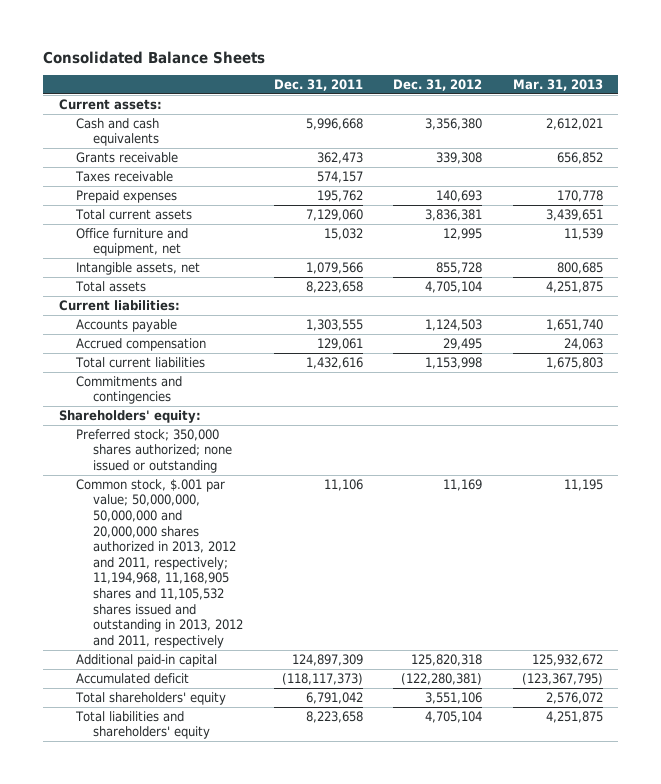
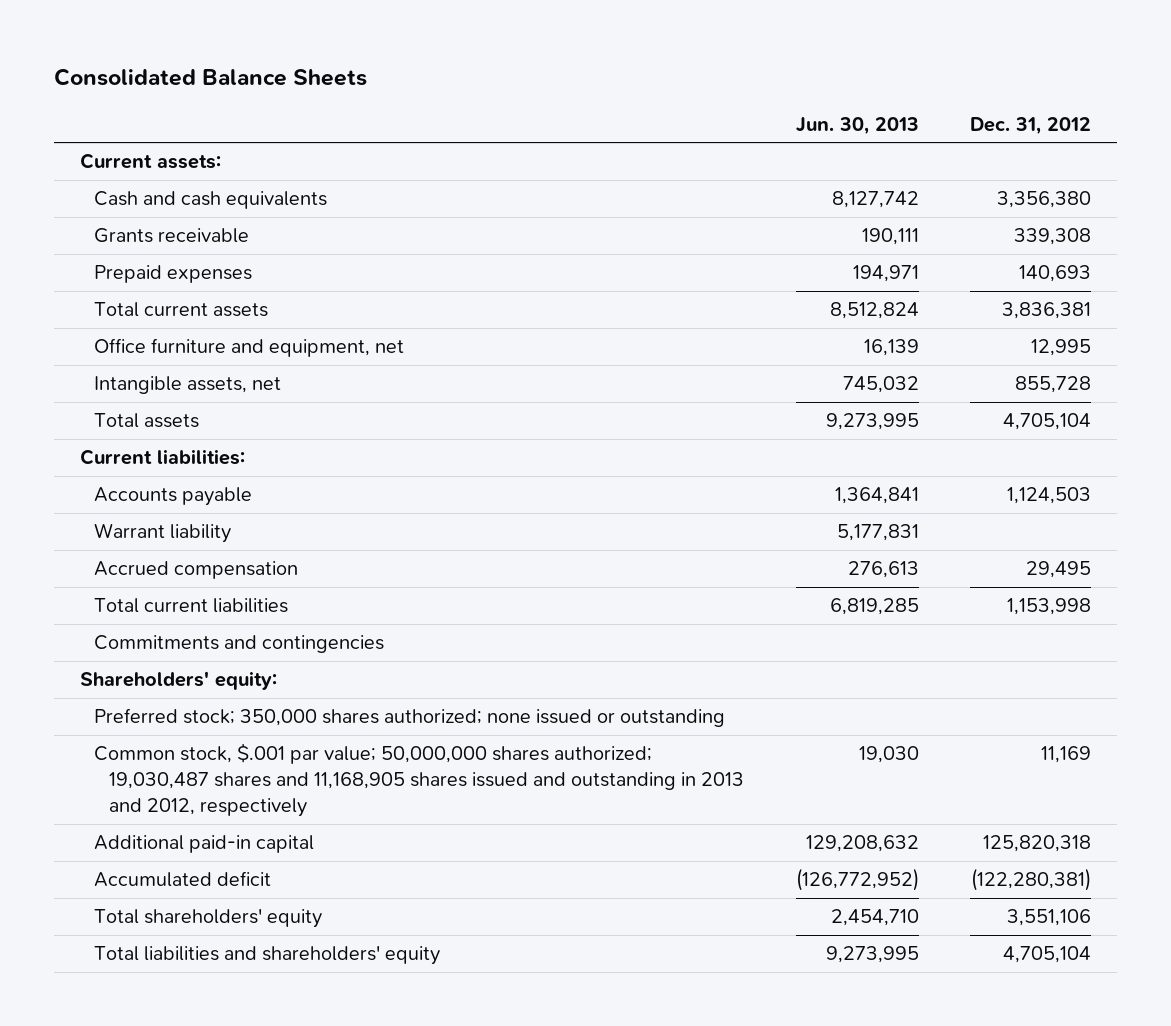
- | Dec. 31, 2011 | Dec. 31, 2012 | Mar. 31, 2013
+ | Jun. 30, 2013 | Dec. 31, 2012
- Taxes receivable | 574,157 | |
+ Warrant liability | 5,177,831 |
- Common stock, $.001 par value; 50,000,000, 50,000,000 and 20,000,000 shares authorized in 2013, 2012 and 2011, respectively; 11,194,968, 11,168,905 shares and 11,105,532 shares issued and outstanding in 2013, 2012 and 2011, respectively | 11,106 | 11,169 | 11,195
+ Common stock, $.001 par value; 50,000,000 shares authorized; 19,030,487 shares and 11,168,905 shares issued and outstanding in 2013 and 2012, respectively | 19,030 | 11,169

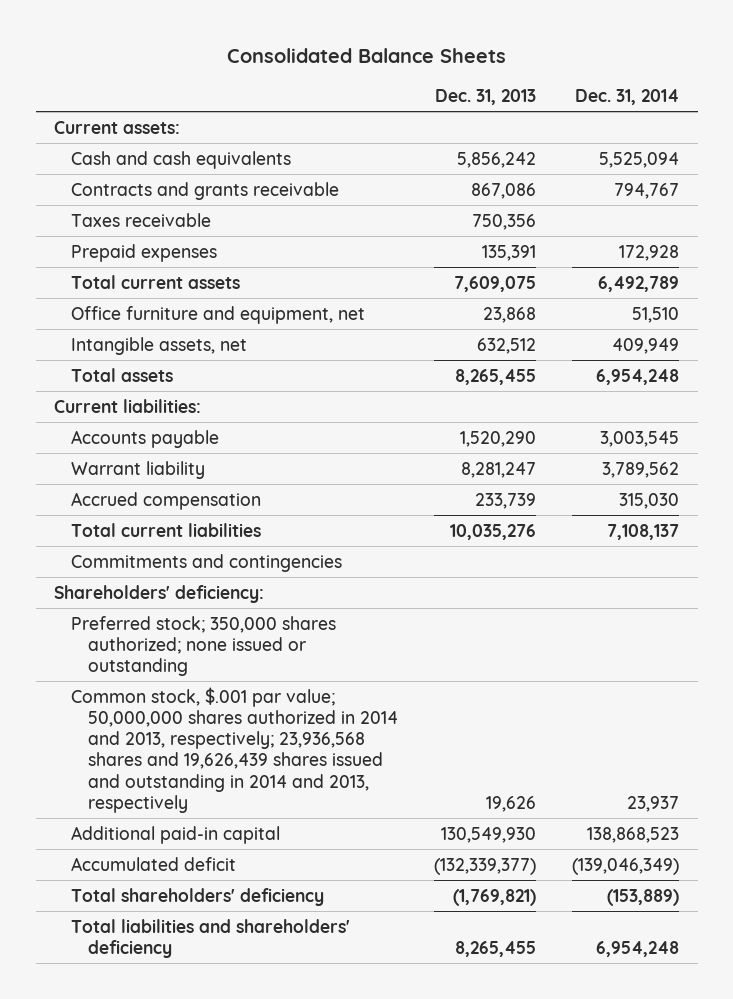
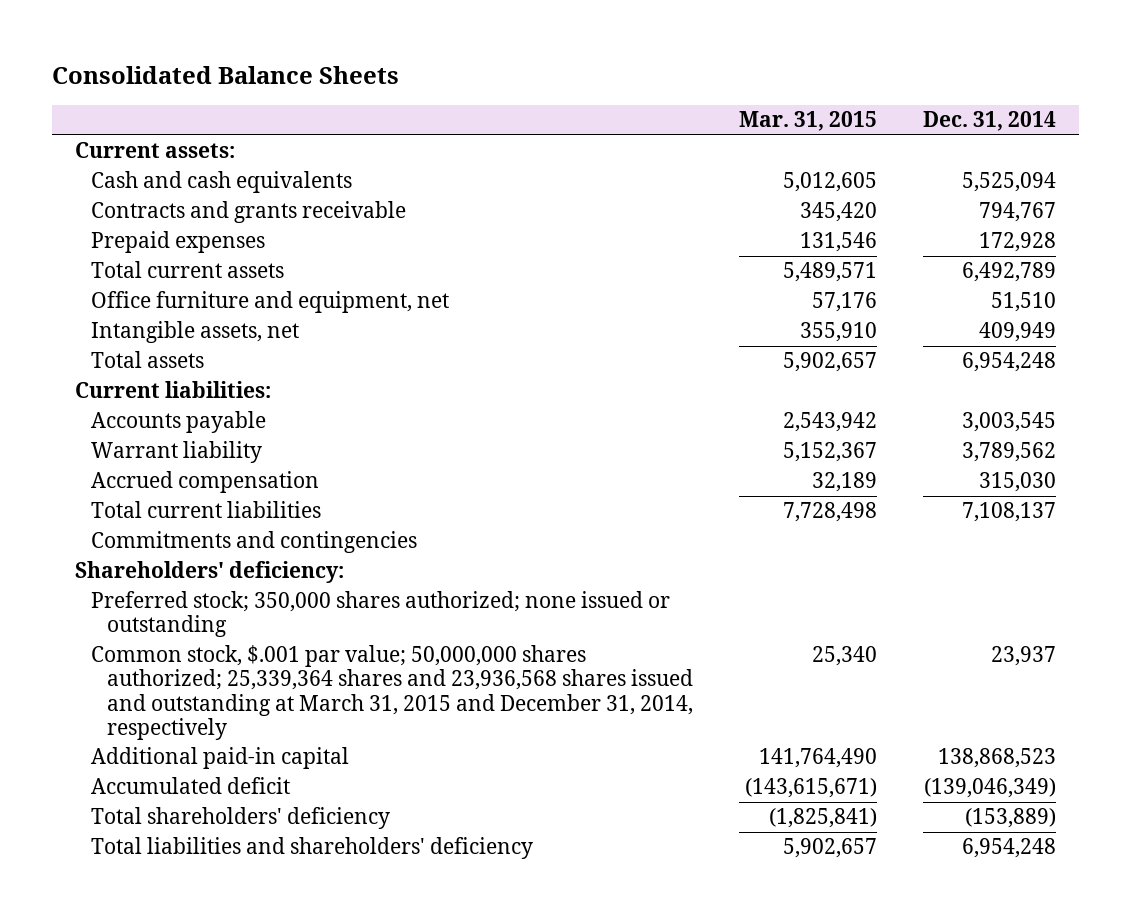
- | Dec. 31, 2013 | Dec. 31, 2014
+ | Mar. 31, 2015 | Dec. 31, 2014
- Taxes receivable | 750,356 |
- Common stock, $.001 par value; 50,000,000 shares authorized in 2014 and 2013, respectively; 23,936,568 shares and 19,626,439 shares issued and outstanding in 2014 and 2013, respectively | 19,626 | 23,937
+ Common stock, $.001 par value; 50,000,000 shares authorized; 25,339,364 shares and 23,936,568 shares issued and outstanding at March 31, 2015 and December 31, 2014, respectively | 25,340 | 23,937

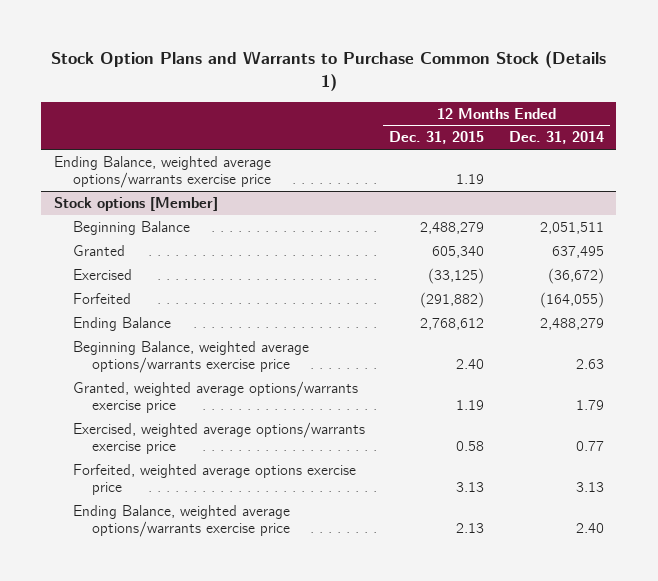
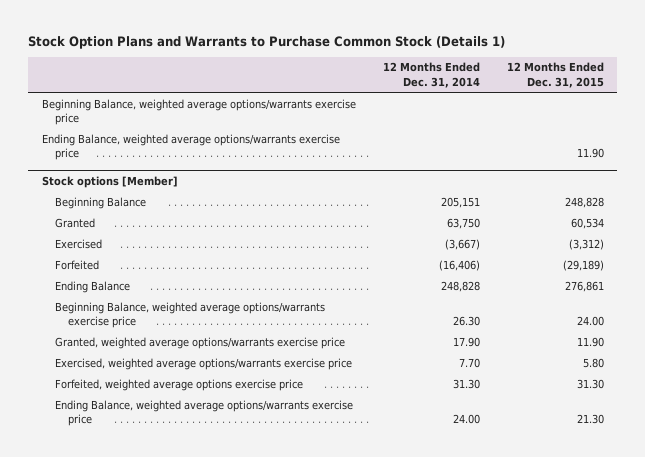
- | 12 Months Ended Dec. 31, 2015 | 12 Months Ended Dec. 31, 2014
+ | 12 Months Ended Dec. 31, 2014 | 12 Months Ended Dec. 31, 2015
- Ending Balance, weighted average options/warrants exercise price | 1.19 |
+ Beginning Balance, weighted average options/warrants exercise price
+ Ending Balance, weighted average options/warrants exercise price | | 11.90
@ Stock options [Member]
- Beginning Balance | 2,488,279 | 2,051,511
- Granted | 605,340 | 637,495
- Exercised | (33,125) | (36,672)
- Forfeited | (291,882) | (164,055)
- Ending Balance | 2,768,612 | 2,488,279
- Beginning Balance, weighted average options/warrants exercise price | 2.40 | 2.63
- Granted, weighted average options/warrants exercise price | 1.19 | 1.79
- Exercised, weighted average options/warrants exercise price | 0.58 | 0.77
- Forfeited, weighted average options exercise price | 3.13 | 3.13
- Ending Balance, weighted average options/warrants exercise price | 2.13 | 2.40
+ Beginning Balance | 205,151 | 248,828
+ Granted | 63,750 | 60,534
+ Exercised | (3,667) | (3,312)
+ Forfeited | (16,406) | (29,189)
+ Ending Balance | 248,828 | 276,861
+ Beginning Balance, weighted average options/warrants exercise price | 26.30 | 24.00
+ Granted, weighted average options/warrants exercise price | 17.90 | 11.90
+ Exercised, weighted average options/warrants exercise price | 7.70 | 5.80
+ Forfeited, weighted average options exercise price | 31.30 | 31.30
+ Ending Balance, weighted average options/warrants exercise price | 24.00 | 21.30

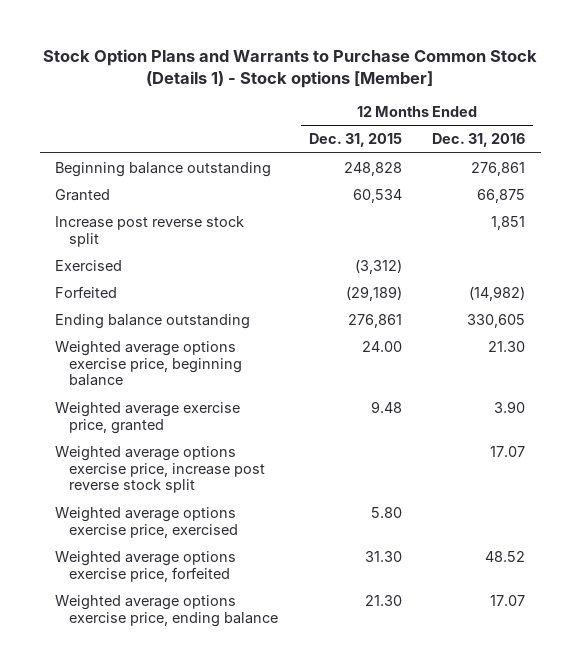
- Stock Option Plans and Warrants to Purchase Common Stock (Details 1)
+ Stock Option Plans and Warrants to Purchase Common Stock (Details 1) - Stock options [Member]
- | 12 Months Ended Dec. 31, 2014 | 12 Months Ended Dec. 31, 2015
+ | 12 Months Ended Dec. 31, 2015 | 12 Months Ended Dec. 31, 2016
- Beginning Balance, weighted average options/warrants exercise price
- Ending Balance, weighted average options/warrants exercise price | | 11.90
- Stock options [Member]
- Beginning Balance | 205,151 | 248,828
+ Beginning balance outstanding | 248,828 | 276,861
+ Increase post reverse stock split | | 1,851
- Ending Balance | 248,828 | 276,861
- Beginning Balance, weighted average options/warrants exercise price | 26.30 | 24.00
- Granted, weighted average options/warrants exercise price | 17.90 | 11.90
- Exercised, weighted average options/warrants exercise price | 7.70 | 5.80
- Forfeited, weighted average options exercise price | 31.30 | 31.30
- Ending Balance, weighted average options/warrants exercise price | 24.00 | 21.30
+ Ending balance outstanding | 276,861 | 330,605
+ Weighted average options exercise price, beginning balance | 24.00 | 21.30
+ Weighted average exercise price, granted | 9.48 | 3.90
+ Weighted average options exercise price, increase post reverse stock split | | 17.07
+ Weighted average options exercise price, exercised | 5.80 |
+ Weighted average options exercise price, forfeited | 31.30 | 48.52
+ Weighted average options exercise price, ending balance | 21.30 | 17.07

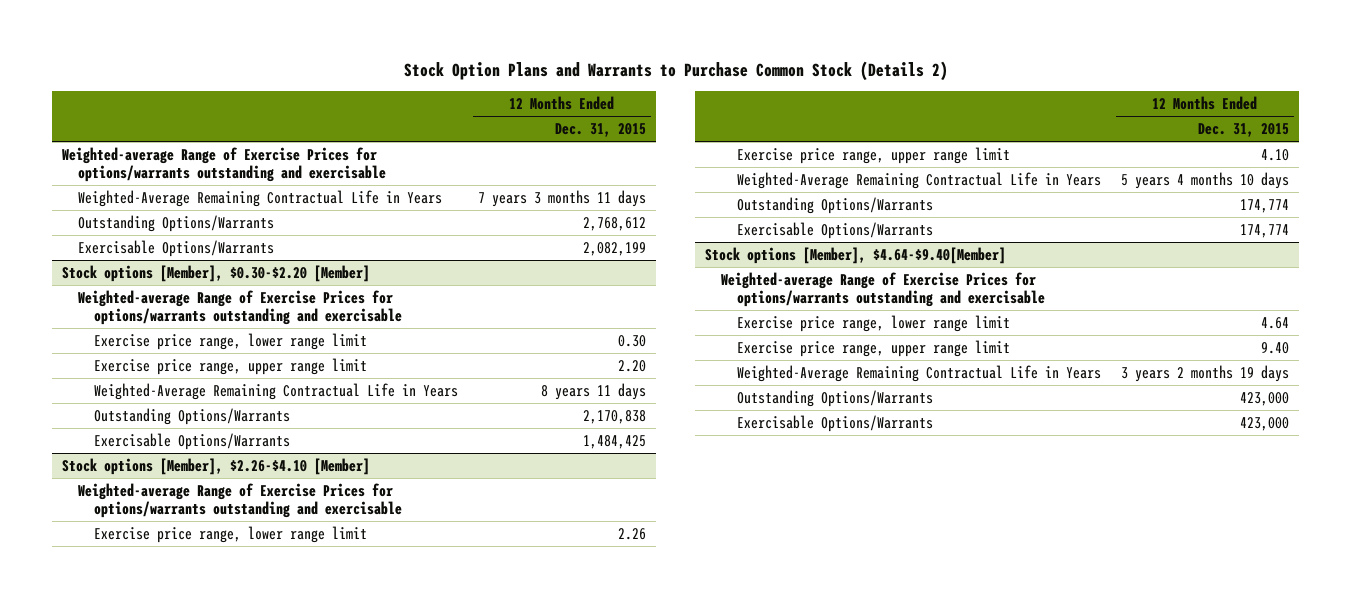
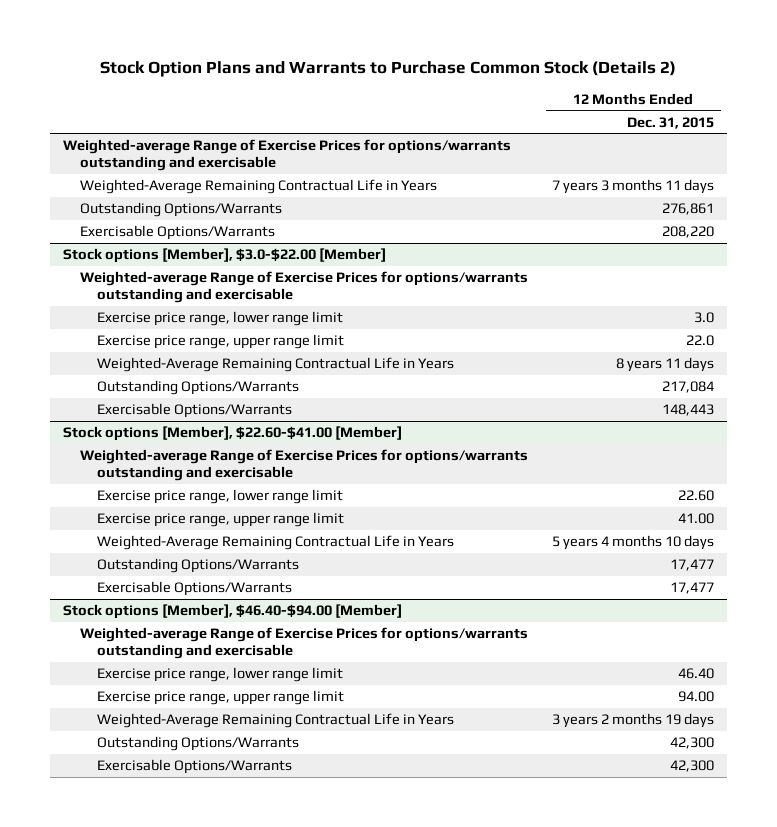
- Outstanding Options/Warrants | 2,768,612
- Exercisable Options/Warrants | 2,082,199
- Stock options [Member], $0.30-$2.20 [Member]
+ Outstanding Options/Warrants | 276,861
+ Exercisable Options/Warrants | 208,220
+ Stock options [Member], $3.0-$22.00 [Member]
- Exercise price range, lower range limit | 0.30
- Exercise price range, upper range limit | 2.20
+ Exercise price range, lower range limit | 3.0
+ Exercise price range, upper range limit | 22.0
- Outstanding Options/Warrants | 2,170,838
- Exercisable Options/Warrants | 1,484,425
- Stock options [Member], $2.26-$4.10 [Member]
+ Outstanding Options/Warrants | 217,084
+ Exercisable Options/Warrants | 148,443
+ Stock options [Member], $22.60-$41.00 [Member]
- Exercise price range, lower range limit | 2.26
- Exercise price range, upper range limit | 4.10
+ Exercise price range, lower range limit | 22.60
+ Exercise price range, upper range limit | 41.00
- Outstanding Options/Warrants | 174,774
- Exercisable Options/Warrants | 174,774
- Stock options [Member], $4.64-$9.40[Member]
+ Outstanding Options/Warrants | 17,477
+ Exercisable Options/Warrants | 17,477
+ Stock options [Member], $46.40-$94.00 [Member]
- Exercise price range, lower range limit | 4.64
- Exercise price range, upper range limit | 9.40
+ Exercise price range, lower range limit | 46.40
+ Exercise price range, upper range limit | 94.00
- Outstanding Options/Warrants | 423,000
- Exercisable Options/Warrants | 423,000
+ Outstanding Options/Warrants | 42,300
+ Exercisable Options/Warrants | 42,300

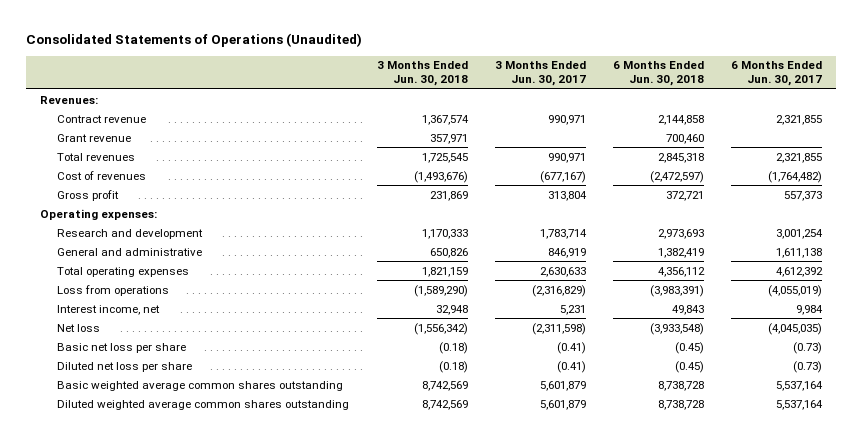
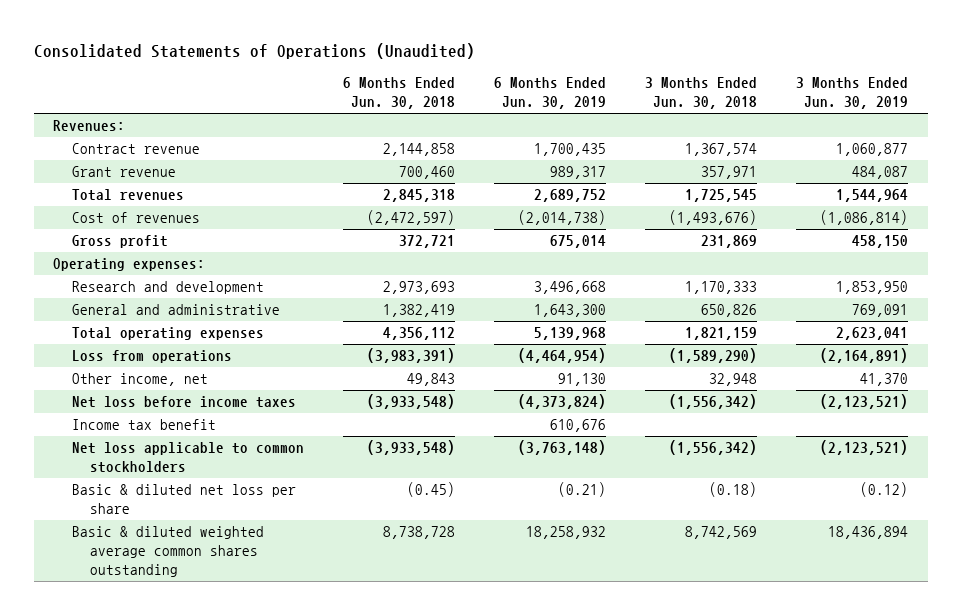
- | 3 Months Ended Jun. 30, 2018 | 3 Months Ended Jun. 30, 2017 | 6 Months Ended Jun. 30, 2018 | 6 Months Ended Jun. 30, 2017
+ | 6 Months Ended Jun. 30, 2018 | 6 Months Ended Jun. 30, 2019 | 3 Months Ended Jun. 30, 2018 | 3 Months Ended Jun. 30, 2019
- Interest income, net | 32,948 | 5,231 | 49,843 | 9,984
- Net loss | (1,556,342) | (2,311,598) | (3,933,548) | (4,045,035)
- Basic net loss per share | (0.18) | (0.41) | (0.45) | (0.73)
- Diluted net loss per share | (0.18) | (0.41) | (0.45) | (0.73)
- Basic weighted average common shares outstanding | 8,742,569 | 5,601,879 | 8,738,728 | 5,537,164
- Diluted weighted average common shares outstanding | 8,742,569 | 5,601,879 | 8,738,728 | 5,537,164
+ Other income, net | 49,843 | 91,130 | 32,948 | 41,370
+ Net loss before income taxes | (3,933,548) | (4,373,824) | (1,556,342) | (2,123,521)
+ Income tax benefit | | 610,676 | |
+ Net loss applicable to common stockholders | (3,933,548) | (3,763,148) | (1,556,342) | (2,123,521)
+ Basic & diluted net loss per share | (0.45) | (0.21) | (0.18) | (0.12)
+ Basic & diluted weighted average common shares outstanding | 8,738,728 | 18,258,932 | 8,742,569 | 18,436,894

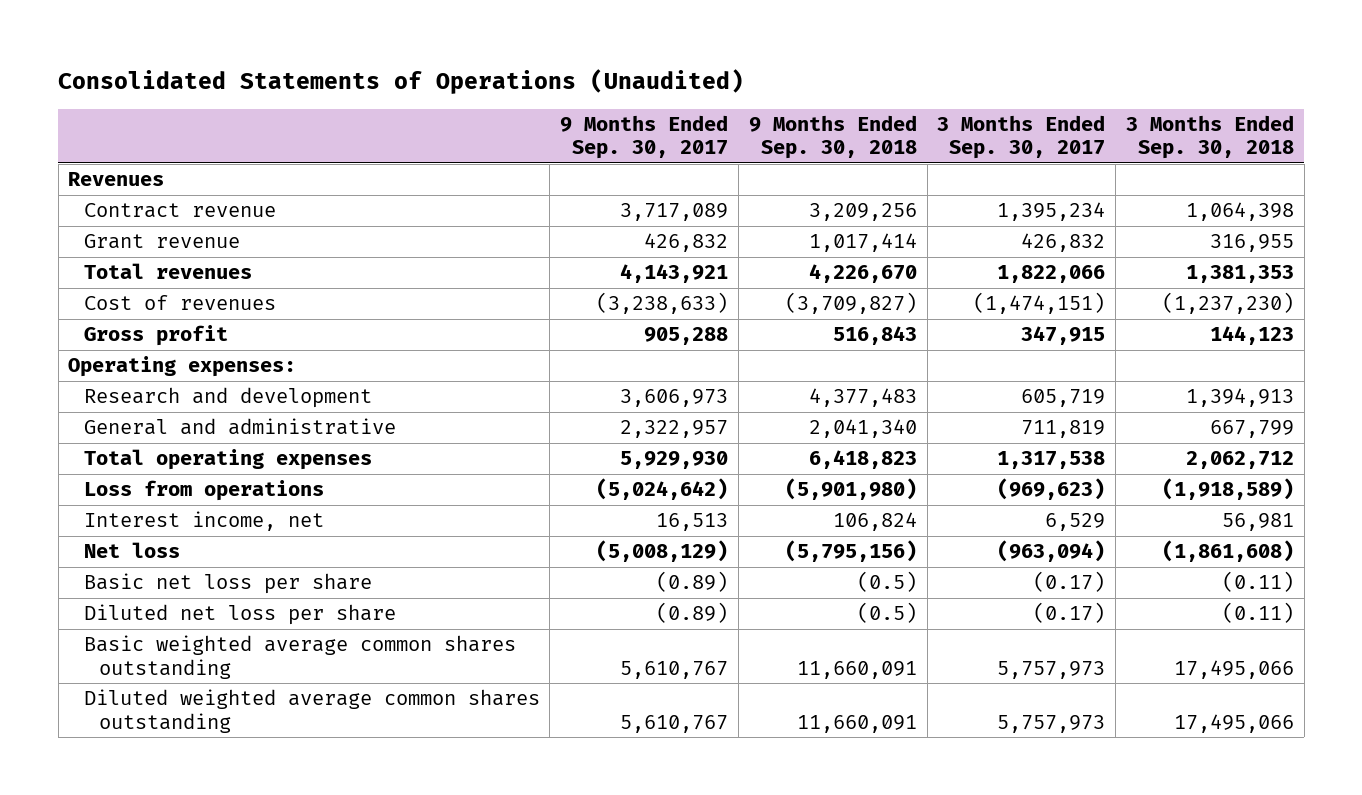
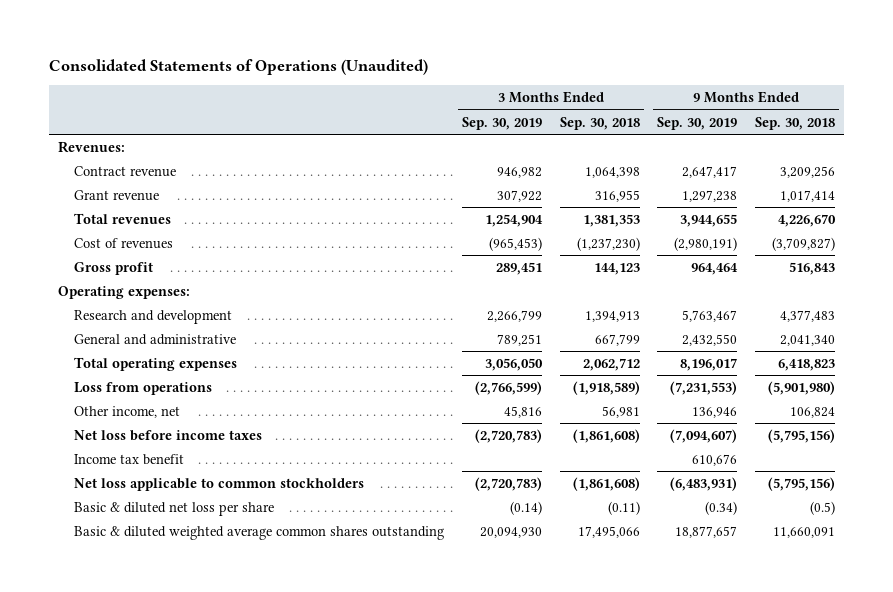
- | 9 Months Ended Sep. 30, 2017 | 9 Months Ended Sep. 30, 2018 | 3 Months Ended Sep. 30, 2017 | 3 Months Ended Sep. 30, 2018
+ | 3 Months Ended Sep. 30, 2019 | 3 Months Ended Sep. 30, 2018 | 9 Months Ended Sep. 30, 2019 | 9 Months Ended Sep. 30, 2018
- Revenues
+ Revenues:
- Interest income, net | 16,513 | 106,824 | 6,529 | 56,981
- Net loss | (5,008,129) | (5,795,156) | (963,094) | (1,861,608)
- Basic net loss per share | (0.89) | (0.5) | (0.17) | (0.11)
- Diluted net loss per share | (0.89) | (0.5) | (0.17) | (0.11)
- Basic weighted average common shares outstanding | 5,610,767 | 11,660,091 | 5,757,973 | 17,495,066
- Diluted weighted average common shares outstanding | 5,610,767 | 11,660,091 | 5,757,973 | 17,495,066
+ Other income, net | 45,816 | 56,981 | 136,946 | 106,824
+ Net loss before income taxes | (2,720,783) | (1,861,608) | (7,094,607) | (5,795,156)
+ Income tax benefit | | | 610,676 |
+ Net loss applicable to common stockholders | (2,720,783) | (1,861,608) | (6,483,931) | (5,795,156)
+ Basic & diluted net loss per share | (0.14) | (0.11) | (0.34) | (0.5)
+ Basic & diluted weighted average common shares outstanding | 20,094,930 | 17,495,066 | 18,877,657 | 11,660,091

